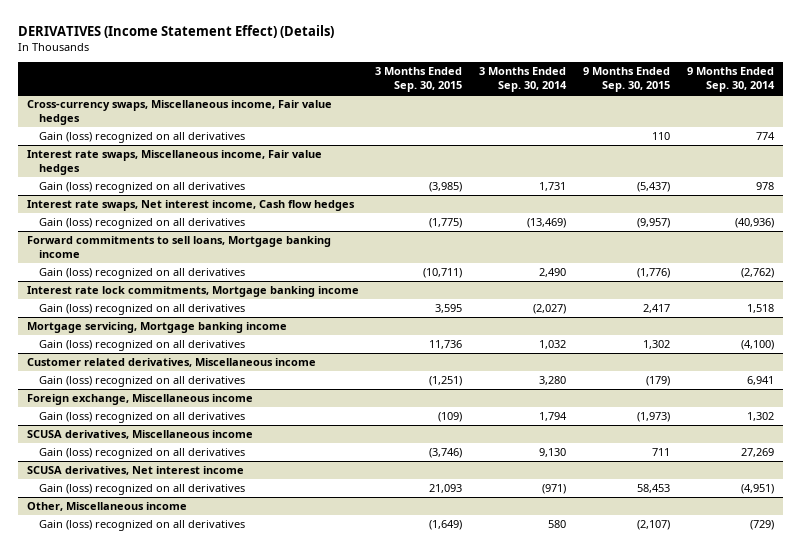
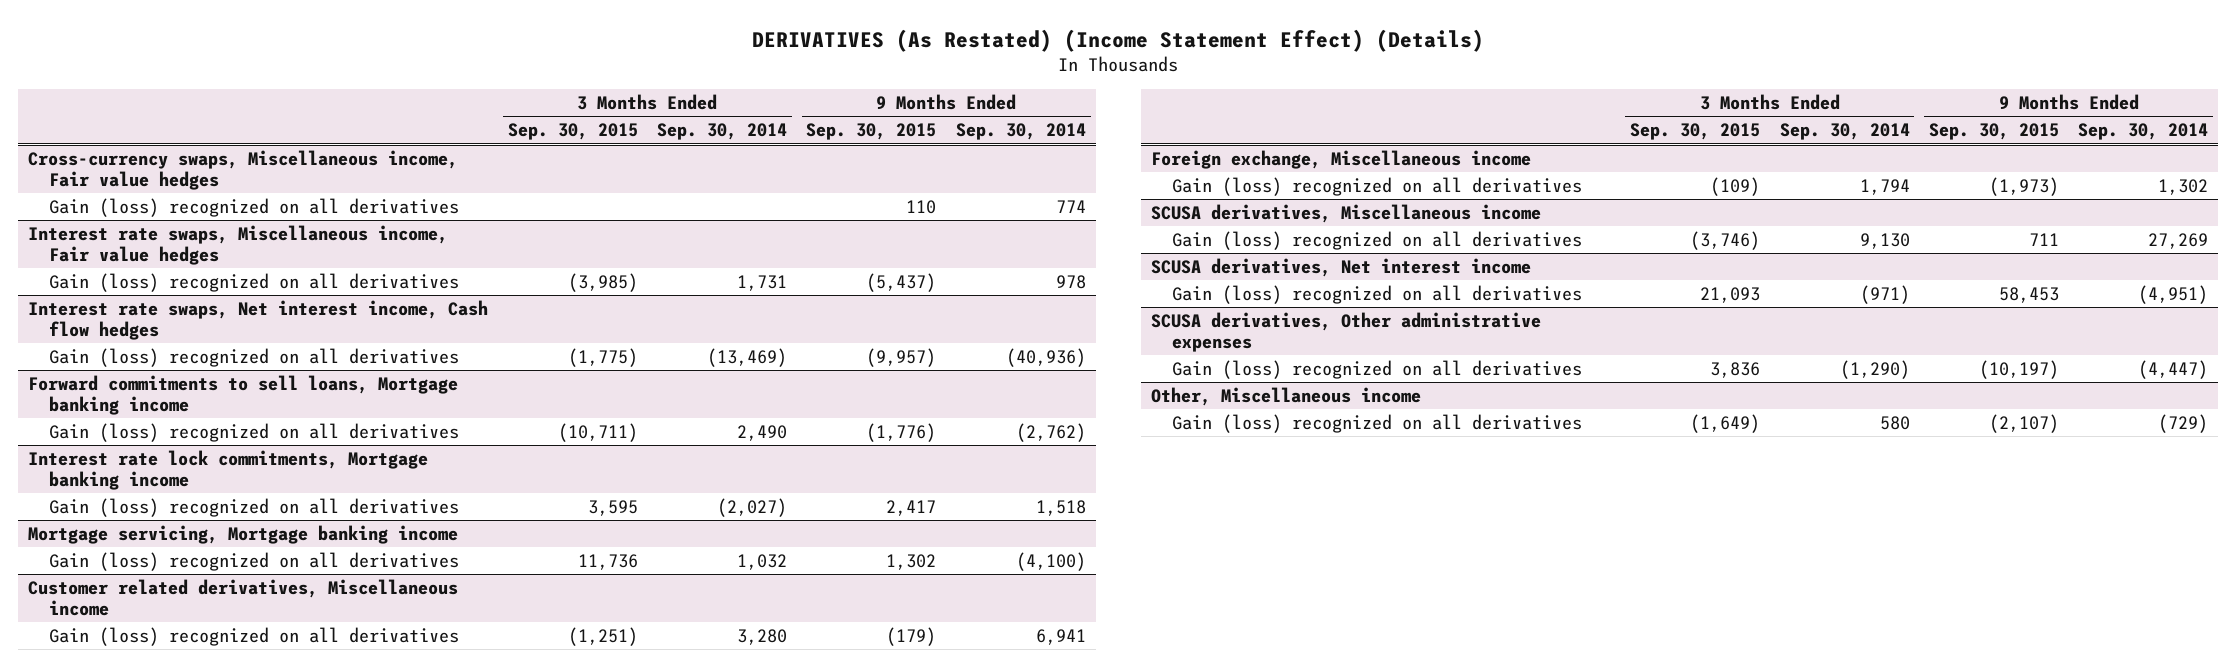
- DERIVATIVES (Income Statement Effect) (Details)
+ DERIVATIVES (As Restated) (Income Statement Effect) (Details)
+ SCUSA derivatives, Other administrative expenses
+ Gain (loss) recognized on all derivatives | 3,836 | (1,290) | (10,197) | (4,447)

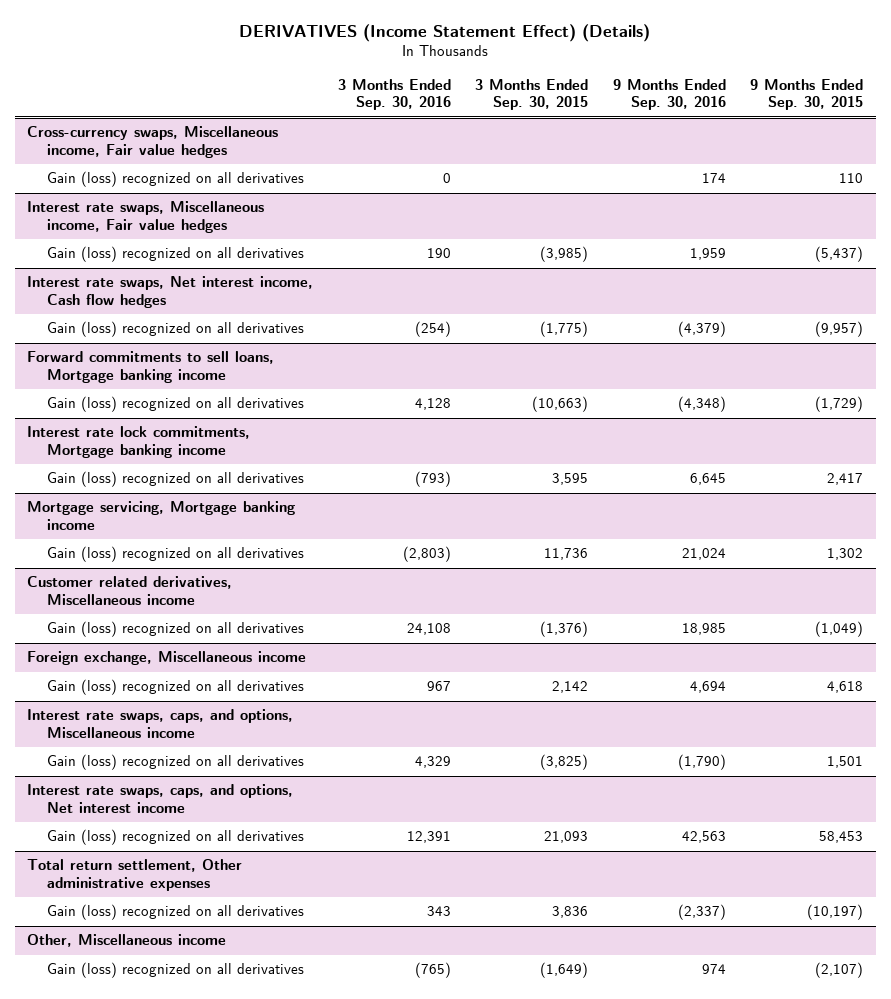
- DERIVATIVES (As Restated) (Income Statement Effect) (Details)
+ DERIVATIVES (Income Statement Effect) (Details)
- | 3 Months Ended Sep. 30, 2015 | 3 Months Ended Sep. 30, 2014 | 9 Months Ended Sep. 30, 2015 | 9 Months Ended Sep. 30, 2014
+ | 3 Months Ended Sep. 30, 2016 | 3 Months Ended Sep. 30, 2015 | 9 Months Ended Sep. 30, 2016 | 9 Months Ended Sep. 30, 2015
@ Forward commitments to sell loans, Mortgage banking income
- Gain (loss) recognized on all derivatives | (10,711) | 2,490 | (1,776) | (2,762)
+ Gain (loss) recognized on all derivatives | 4,128 | (10,663) | (4,348) | (1,729)
@ Customer related derivatives, Miscellaneous income
- Gain (loss) recognized on all derivatives | (1,251) | 3,280 | (179) | 6,941
+ Gain (loss) recognized on all derivatives | 24,108 | (1,376) | 18,985 | (1,049)
@ Foreign exchange, Miscellaneous income
- Gain (loss) recognized on all derivatives | (109) | 1,794 | (1,973) | 1,302
- SCUSA derivatives, Miscellaneous income
- Gain (loss) recognized on all derivatives | (3,746) | 9,130 | 711 | 27,269
- SCUSA derivatives, Net interest income
@ Foreign exchange, Miscellaneous income
+ Gain (loss) recognized on all derivatives | 967 | 2,142 | 4,694 | 4,618
+ Interest rate swaps, caps, and options, Miscellaneous income
+ Gain (loss) recognized on all derivatives | 4,329 | (3,825) | (1,790) | 1,501
+ Interest rate swaps, caps, and options, Net interest income
- SCUSA derivatives, Other administrative expenses
+ Total return settlement, Other administrative expenses

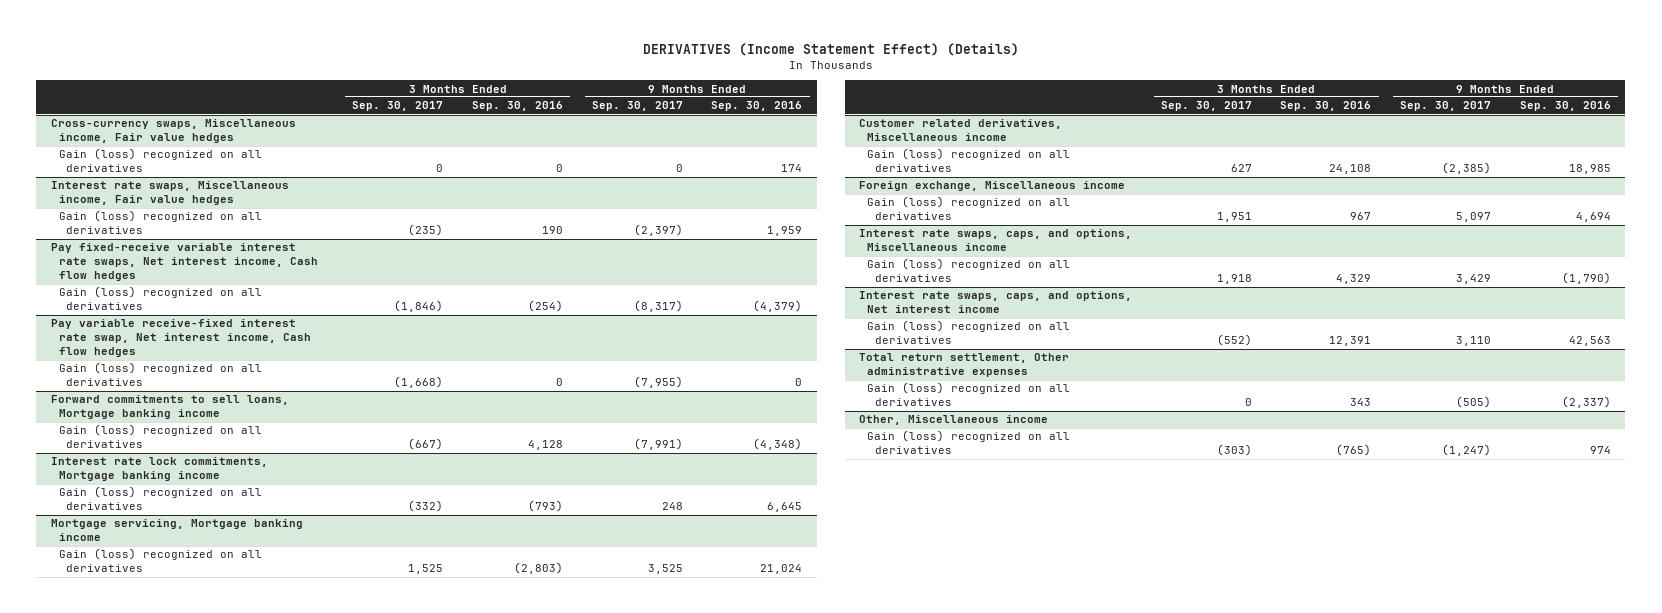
- | 3 Months Ended Sep. 30, 2016 | 3 Months Ended Sep. 30, 2015 | 9 Months Ended Sep. 30, 2016 | 9 Months Ended Sep. 30, 2015
+ | 3 Months Ended Sep. 30, 2017 | 3 Months Ended Sep. 30, 2016 | 9 Months Ended Sep. 30, 2017 | 9 Months Ended Sep. 30, 2016
- Interest rate swaps, Net interest income, Cash flow hedges
+ Pay fixed-receive variable interest rate swaps, Net interest income, Cash flow hedges
+ Pay variable receive-fixed interest rate swap, Net interest income, Cash flow hedges
+ Gain (loss) recognized on all derivatives | (1,668) | 0 | (7,955) | 0

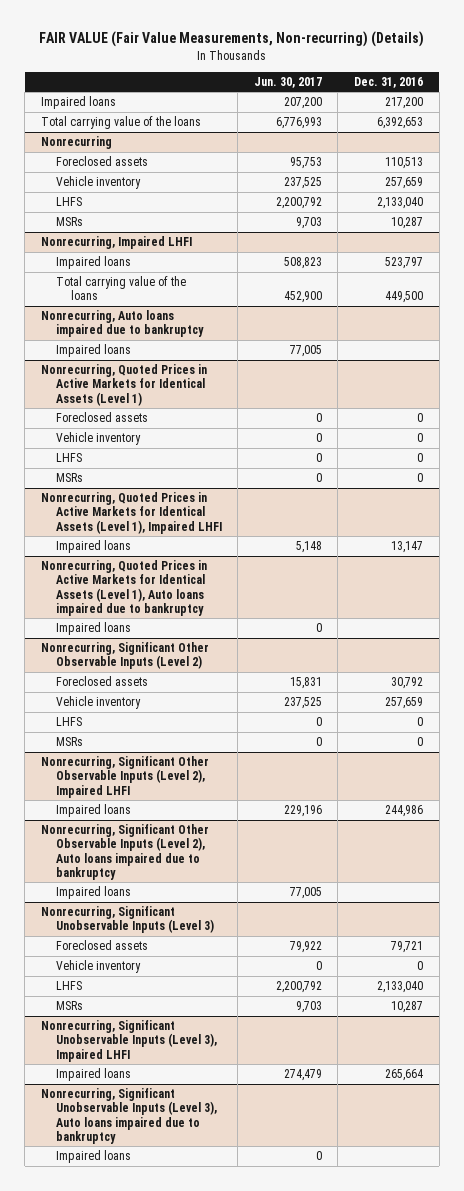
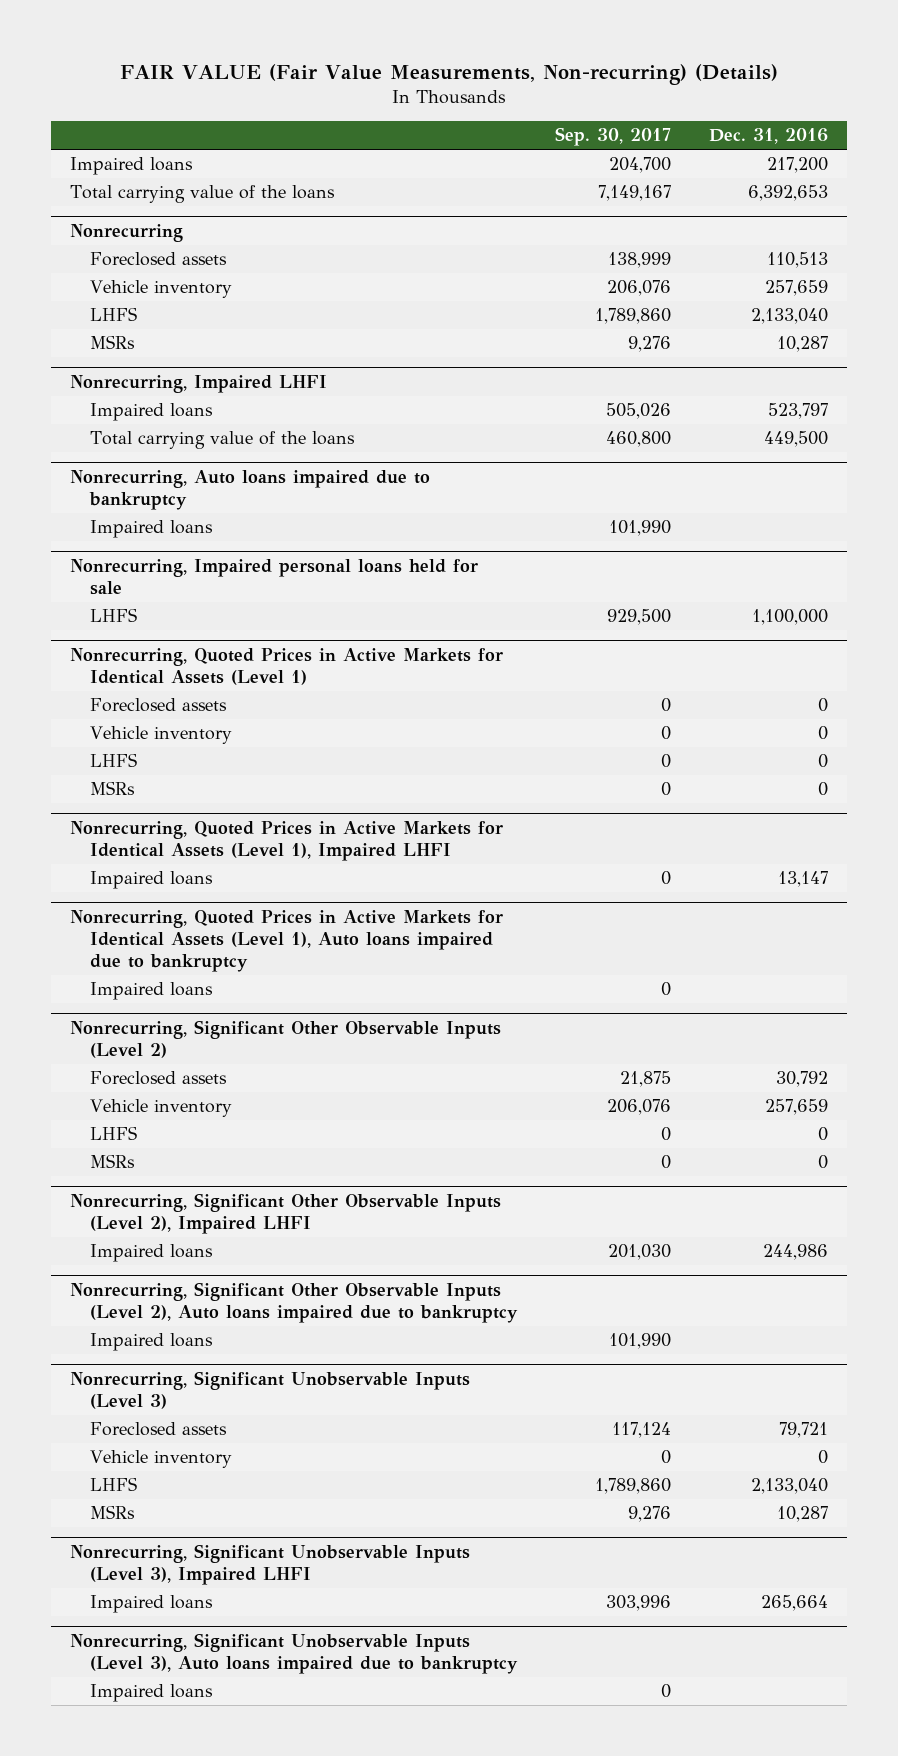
- | Jun. 30, 2017 | Dec. 31, 2016
+ | Sep. 30, 2017 | Dec. 31, 2016
+ Nonrecurring, Impaired personal loans held for sale
+ LHFS | 929,500 | 1,100,000

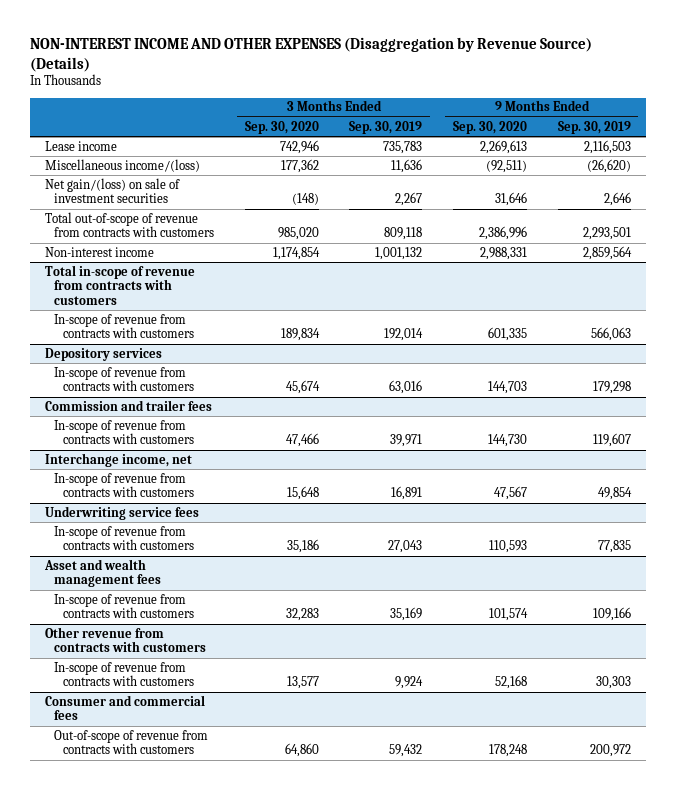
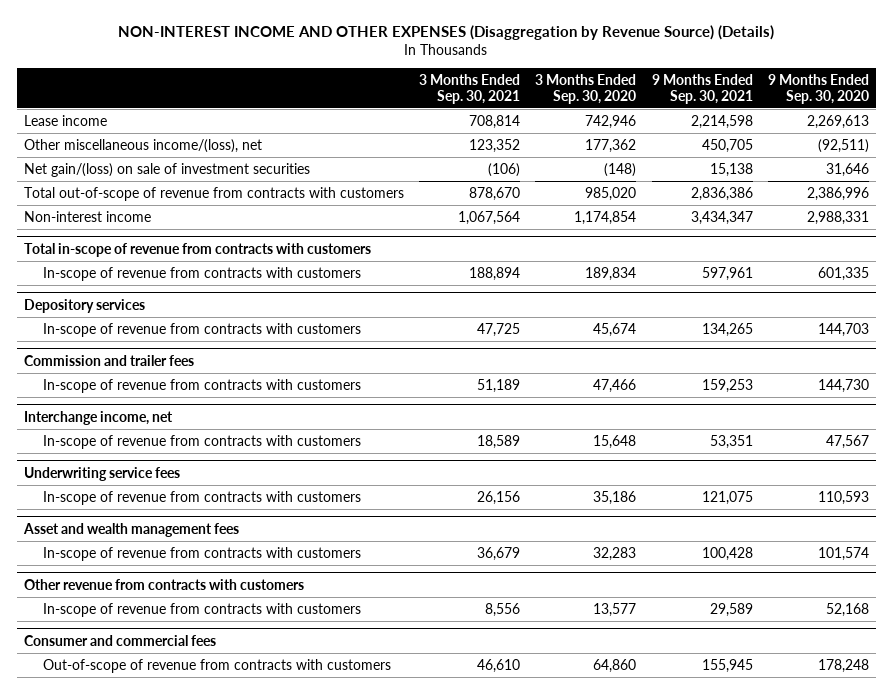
- | 3 Months Ended Sep. 30, 2020 | 3 Months Ended Sep. 30, 2019 | 9 Months Ended Sep. 30, 2020 | 9 Months Ended Sep. 30, 2019
+ | 3 Months Ended Sep. 30, 2021 | 3 Months Ended Sep. 30, 2020 | 9 Months Ended Sep. 30, 2021 | 9 Months Ended Sep. 30, 2020
- Miscellaneous income/(loss) | 177,362 | 11,636 | (92,511) | (26,620)
+ Other miscellaneous income/(loss), net | 123,352 | 177,362 | 450,705 | (92,511)

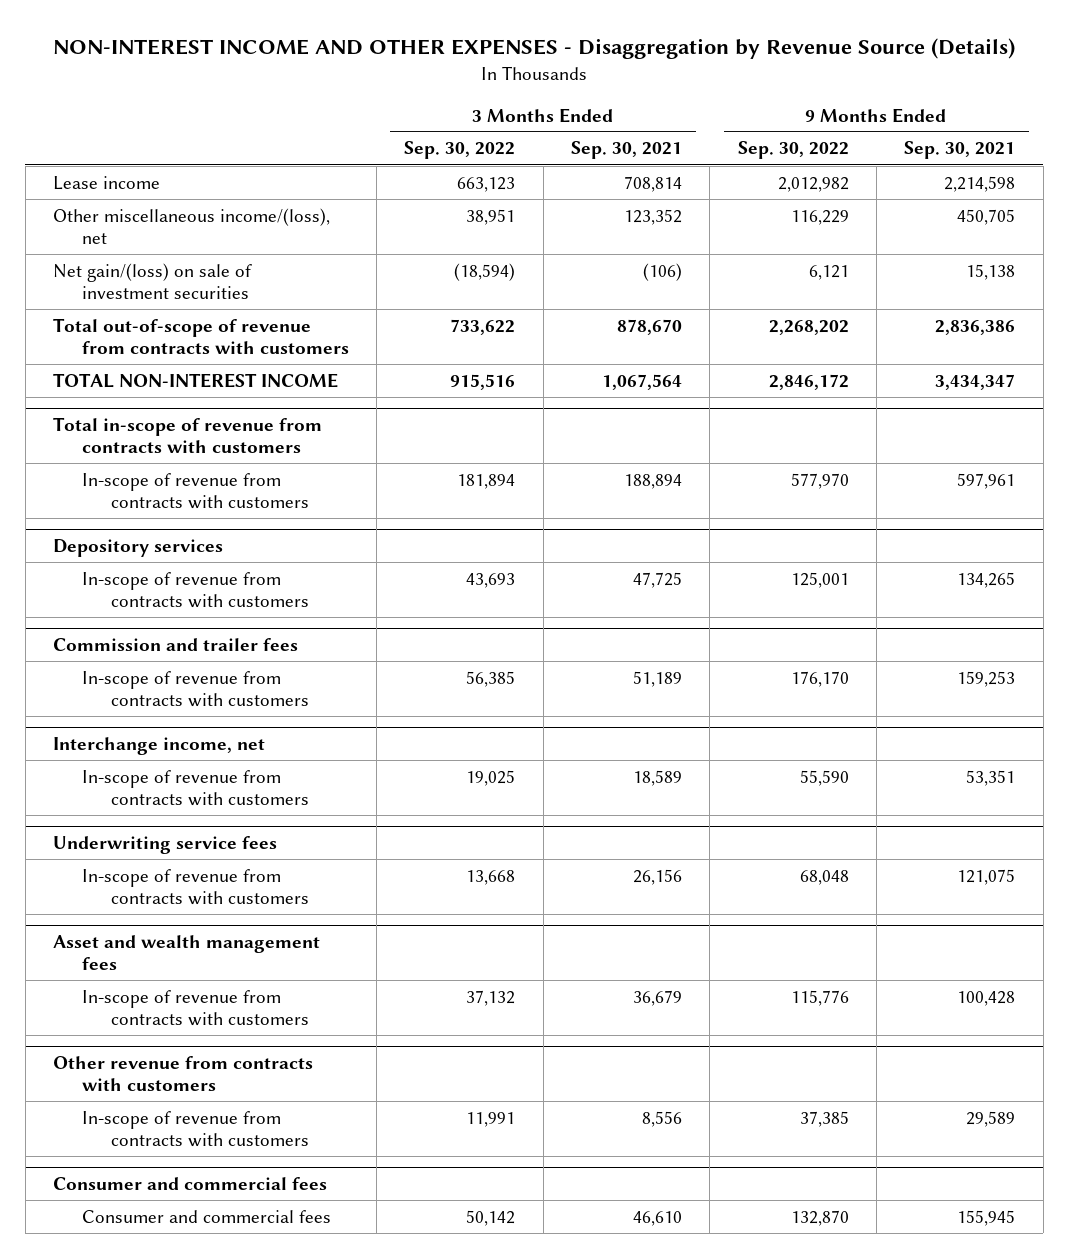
- NON-INTEREST INCOME AND OTHER EXPENSES (Disaggregation by Revenue Source) (Details)
+ NON-INTEREST INCOME AND OTHER EXPENSES - Disaggregation by Revenue Source (Details)
- | 3 Months Ended Sep. 30, 2021 | 3 Months Ended Sep. 30, 2020 | 9 Months Ended Sep. 30, 2021 | 9 Months Ended Sep. 30, 2020
+ | 3 Months Ended Sep. 30, 2022 | 3 Months Ended Sep. 30, 2021 | 9 Months Ended Sep. 30, 2022 | 9 Months Ended Sep. 30, 2021
- Non-interest income | 1,067,564 | 1,174,854 | 3,434,347 | 2,988,331
+ TOTAL NON-INTEREST INCOME | 915,516 | 1,067,564 | 2,846,172 | 3,434,347
@ Consumer and commercial fees
- Out-of-scope of revenue from contracts with customers | 46,610 | 64,860 | 155,945 | 178,248
+ Consumer and commercial fees | 50,142 | 46,610 | 132,870 | 155,945

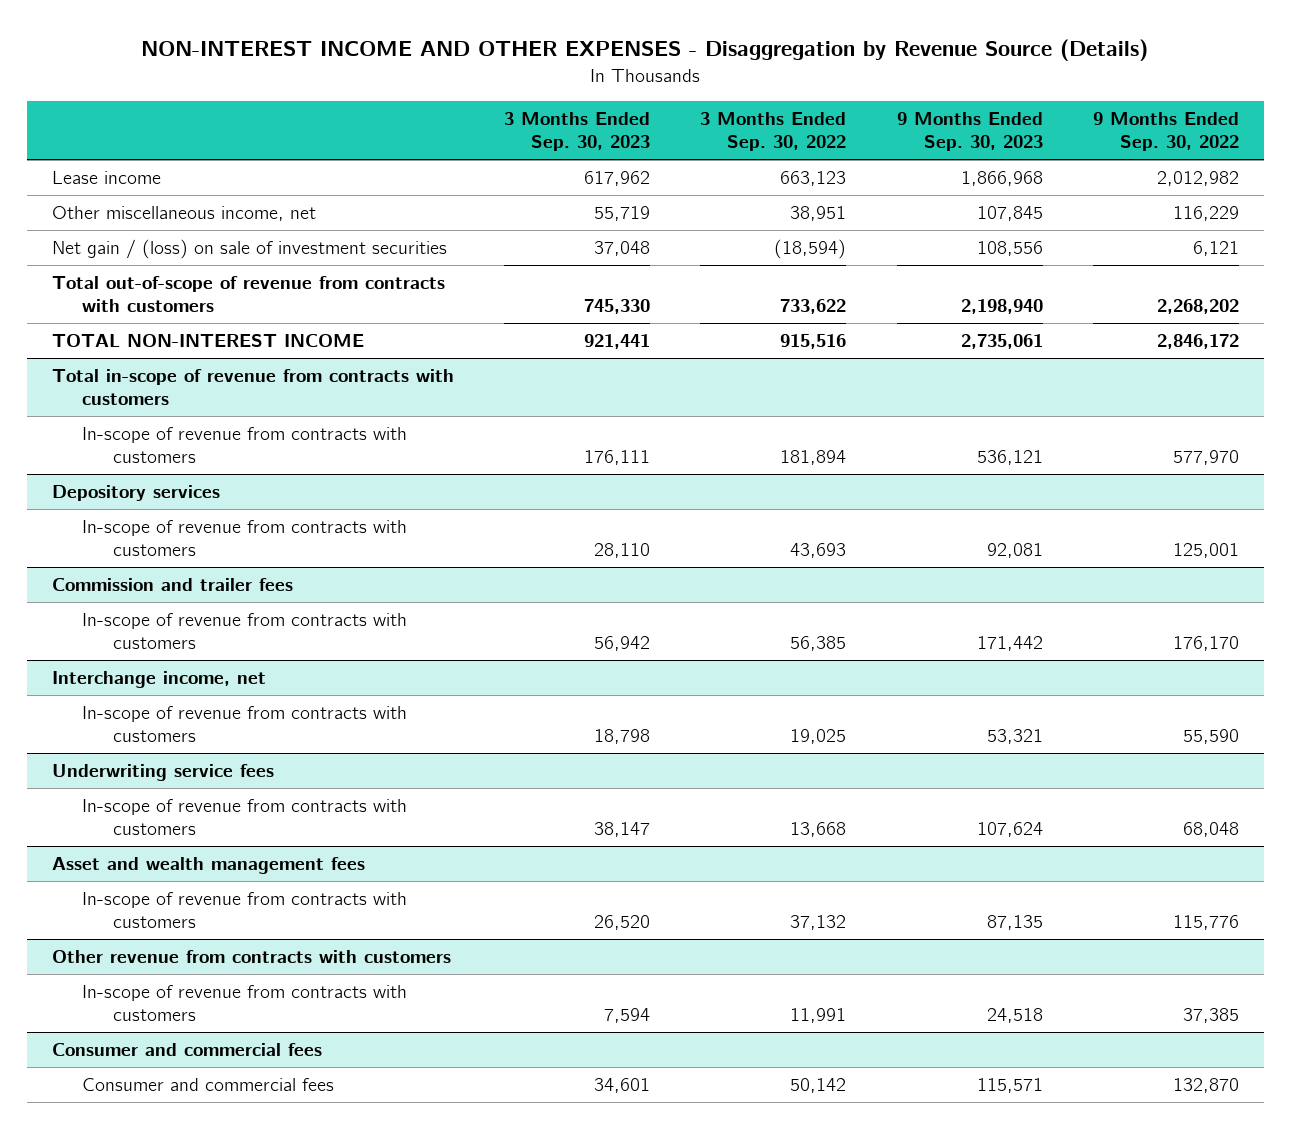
- | 3 Months Ended Sep. 30, 2022 | 3 Months Ended Sep. 30, 2021 | 9 Months Ended Sep. 30, 2022 | 9 Months Ended Sep. 30, 2021
+ | 3 Months Ended Sep. 30, 2023 | 3 Months Ended Sep. 30, 2022 | 9 Months Ended Sep. 30, 2023 | 9 Months Ended Sep. 30, 2022
- Other miscellaneous income/(loss), net | 38,951 | 123,352 | 116,229 | 450,705
- Net gain/(loss) on sale of investment securities | (18,594) | (106) | 6,121 | 15,138
+ Other miscellaneous income, net | 55,719 | 38,951 | 107,845 | 116,229
+ Net gain / (loss) on sale of investment securities | 37,048 | (18,594) | 108,556 | 6,121

